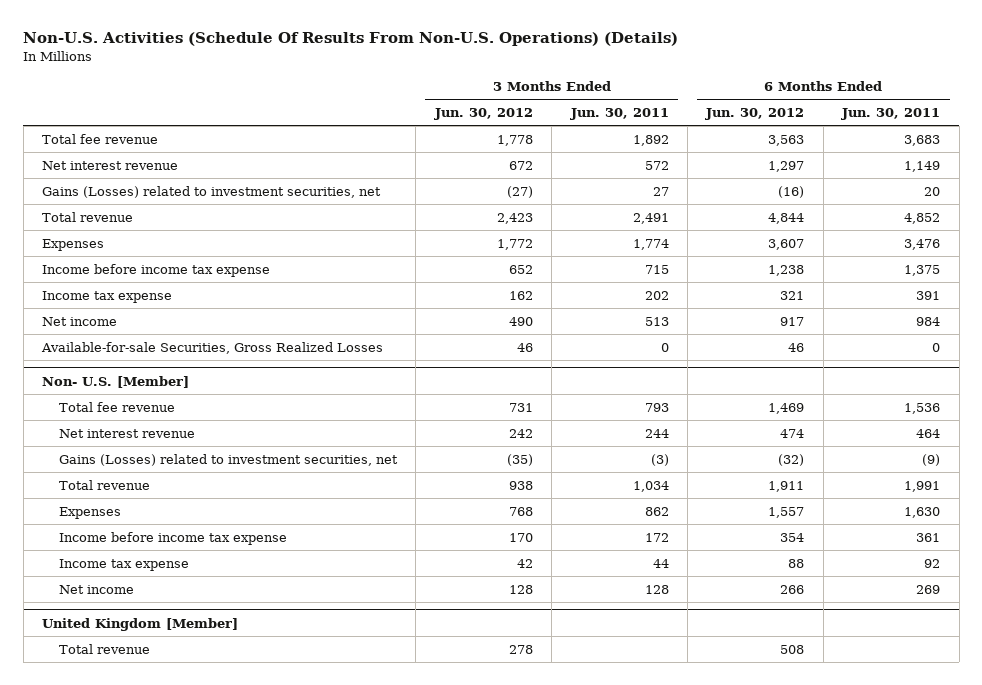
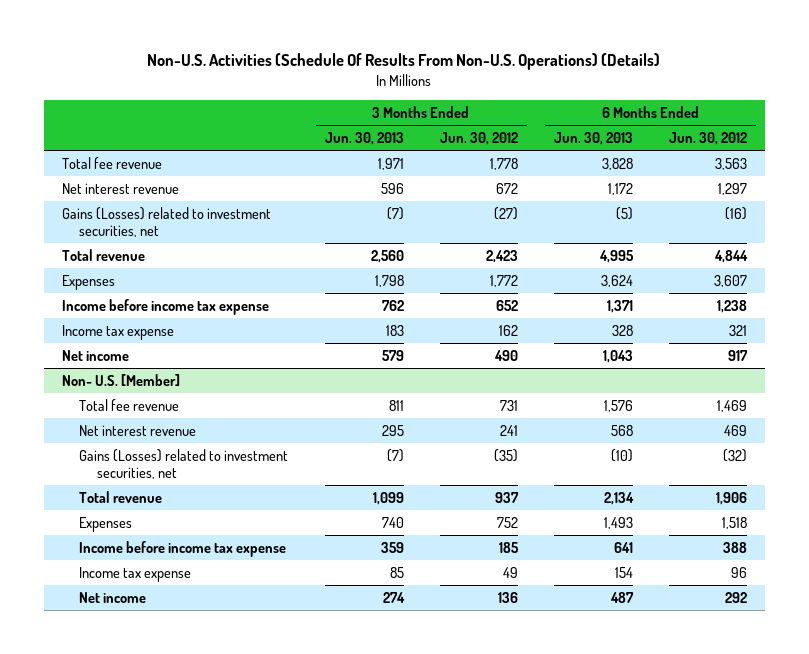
- | 3 Months Ended Jun. 30, 2012 | 3 Months Ended Jun. 30, 2011 | 6 Months Ended Jun. 30, 2012 | 6 Months Ended Jun. 30, 2011
+ | 3 Months Ended Jun. 30, 2013 | 3 Months Ended Jun. 30, 2012 | 6 Months Ended Jun. 30, 2013 | 6 Months Ended Jun. 30, 2012
- Available-for-sale Securities, Gross Realized Losses | 46 | 0 | 46 | 0
@ Non- U.S. [Member]
- Net interest revenue | 242 | 244 | 474 | 464
+ Net interest revenue | 295 | 241 | 568 | 469
- Total revenue | 938 | 1,034 | 1,911 | 1,991
- Expenses | 768 | 862 | 1,557 | 1,630
- Income before income tax expense | 170 | 172 | 354 | 361
- Income tax expense | 42 | 44 | 88 | 92
- Net income | 128 | 128 | 266 | 269
- United Kingdom [Member]
- Total revenue | 278 | | 508 |
@ Non- U.S. [Member]
+ Total revenue | 1,099 | 937 | 2,134 | 1,906
+ Expenses | 740 | 752 | 1,493 | 1,518
+ Income before income tax expense | 359 | 185 | 641 | 388
+ Income tax expense | 85 | 49 | 154 | 96
+ Net income | 274 | 136 | 487 | 292

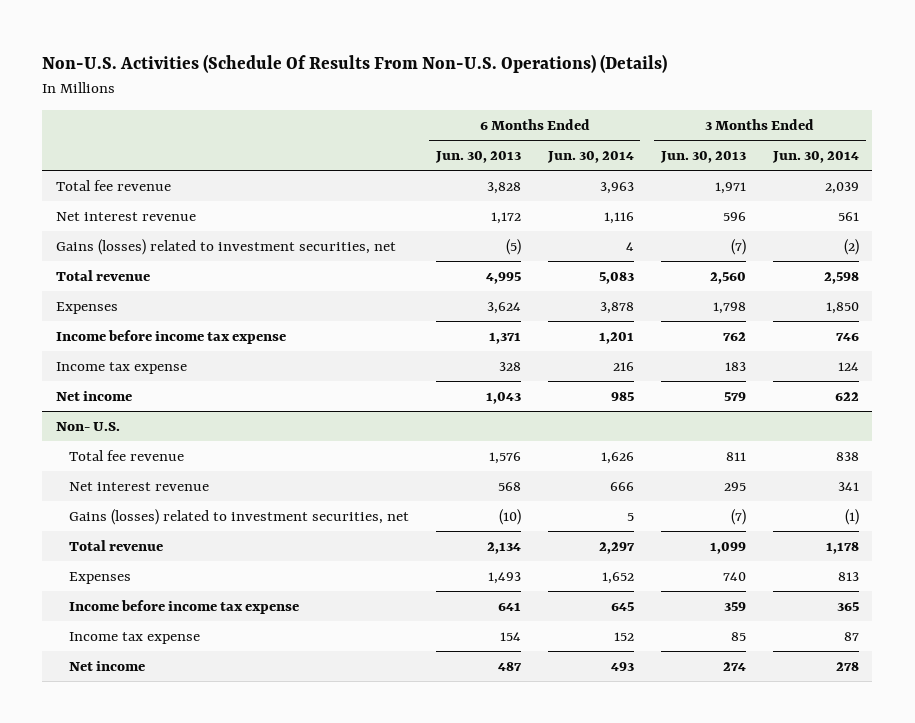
- | 3 Months Ended Jun. 30, 2013 | 3 Months Ended Jun. 30, 2012 | 6 Months Ended Jun. 30, 2013 | 6 Months Ended Jun. 30, 2012
+ | 6 Months Ended Jun. 30, 2013 | 6 Months Ended Jun. 30, 2014 | 3 Months Ended Jun. 30, 2013 | 3 Months Ended Jun. 30, 2014
- Gains (Losses) related to investment securities, net | (7) | (27) | (5) | (16)
+ Gains (losses) related to investment securities, net | (5) | 4 | (7) | (2)
- Non- U.S. [Member]
+ Non- U.S.
- Gains (Losses) related to investment securities, net | (7) | (35) | (10) | (32)
+ Gains (losses) related to investment securities, net | (10) | 5 | (7) | (1)

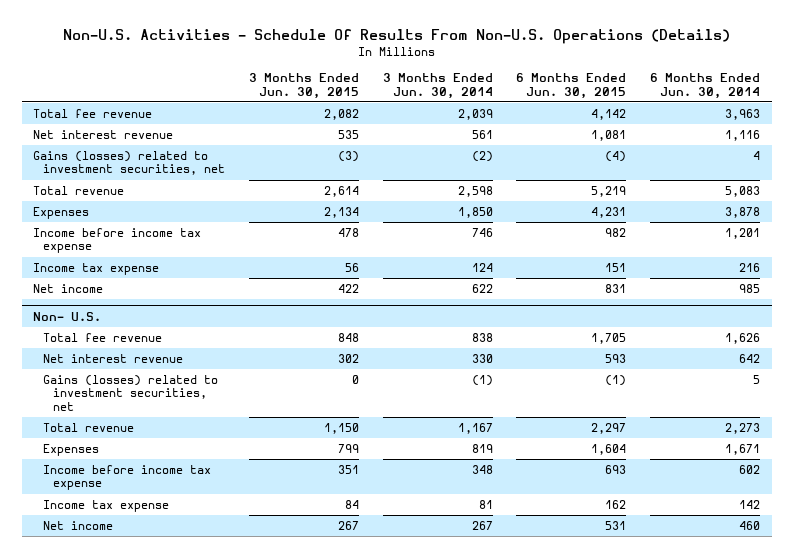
- Non-U.S. Activities (Schedule Of Results From Non-U.S. Operations) (Details)
+ Non-U.S. Activities - Schedule Of Results From Non-U.S. Operations (Details)
- | 6 Months Ended Jun. 30, 2013 | 6 Months Ended Jun. 30, 2014 | 3 Months Ended Jun. 30, 2013 | 3 Months Ended Jun. 30, 2014
+ | 3 Months Ended Jun. 30, 2015 | 3 Months Ended Jun. 30, 2014 | 6 Months Ended Jun. 30, 2015 | 6 Months Ended Jun. 30, 2014
@ Non- U.S.
- Net interest revenue | 568 | 666 | 295 | 341
+ Net interest revenue | 302 | 330 | 593 | 642
- Total revenue | 2,134 | 2,297 | 1,099 | 1,178
- Expenses | 1,493 | 1,652 | 740 | 813
- Income before income tax expense | 641 | 645 | 359 | 365
- Income tax expense | 154 | 152 | 85 | 87
- Net income | 487 | 493 | 274 | 278
+ Total revenue | 1,150 | 1,167 | 2,297 | 2,273
+ Expenses | 799 | 819 | 1,604 | 1,671
+ Income before income tax expense | 351 | 348 | 693 | 602
+ Income tax expense | 84 | 81 | 162 | 142
+ Net income | 267 | 267 | 531 | 460

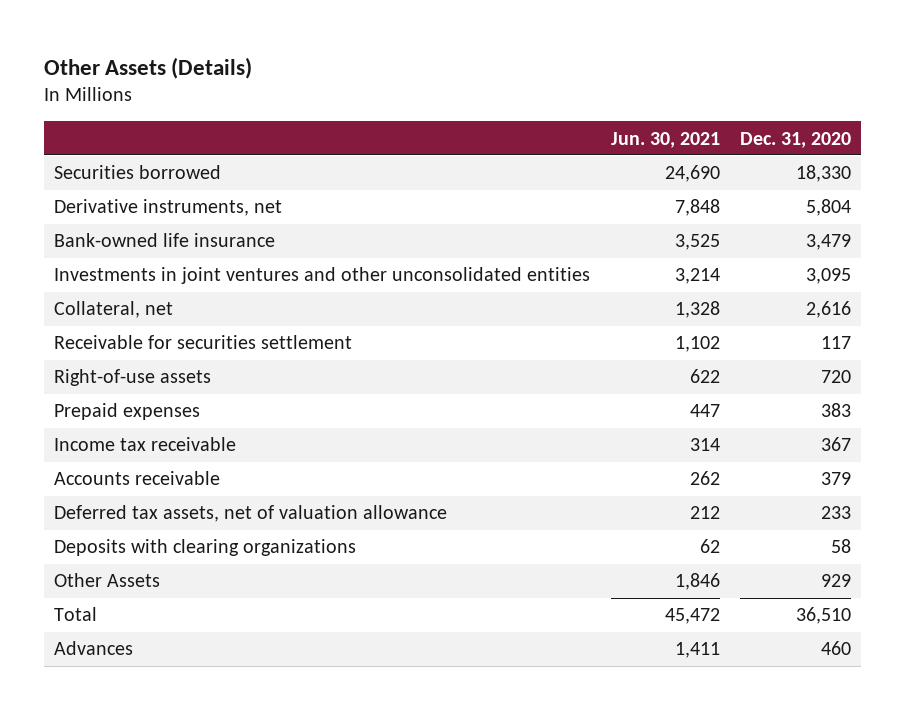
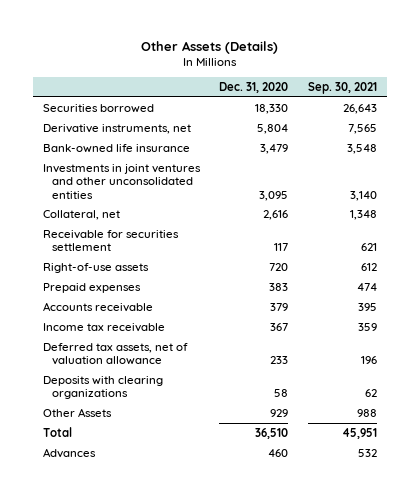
- | Jun. 30, 2021 | Dec. 31, 2020
+ | Dec. 31, 2020 | Sep. 30, 2021
moved down: Income tax receivable | 367 | 359

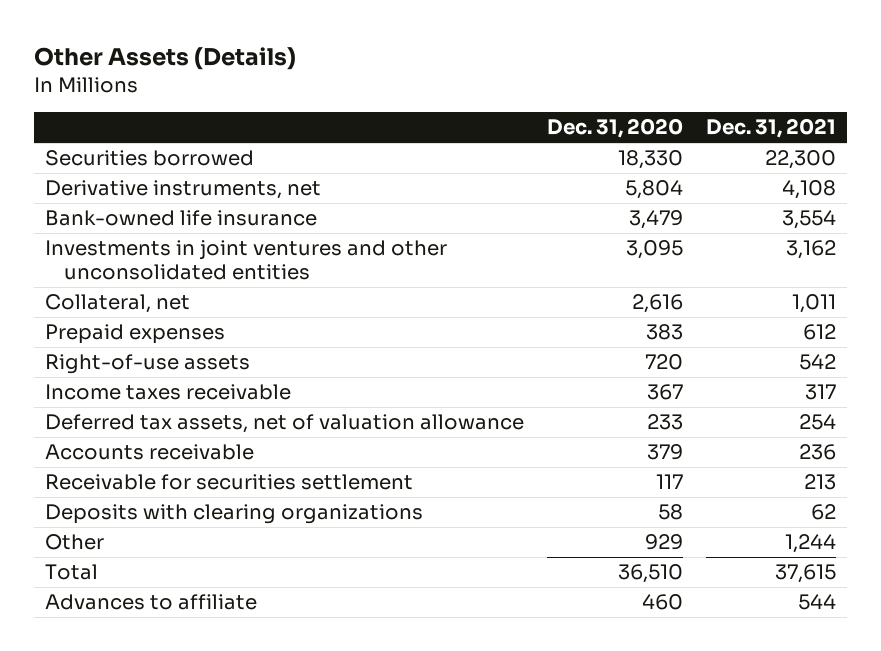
- | Dec. 31, 2020 | Sep. 30, 2021
+ | Dec. 31, 2020 | Dec. 31, 2021
- Income tax receivable | 367 | 359
moved down: Right-of-use assets | 720 | 542
+ Income taxes receivable | 367 | 317
moved down: Accounts receivable | 379 | 236
moved down: Receivable for securities settlement | 117 | 213
- Other Assets | 929 | 988
+ Other | 929 | 1,244
- Advances | 460 | 532
+ Advances to affiliate | 460 | 544

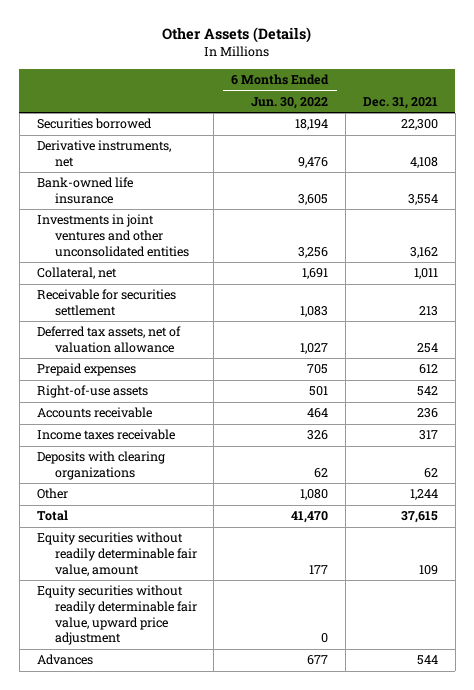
- | Dec. 31, 2020 | Dec. 31, 2021
+ | 6 Months Ended Jun. 30, 2022 | Dec. 31, 2021
moved up: Receivable for securities settlement | 1,083 | 213
moved up: Deferred tax assets, net of valuation allowance | 1,027 | 254
moved down: Income taxes receivable | 326 | 317
- Advances to affiliate | 460 | 544
+ Equity securities without readily determinable fair value, amount | 177 | 109
+ Equity securities without readily determinable fair value, upward price adjustment | 0 |
+ Advances | 677 | 544

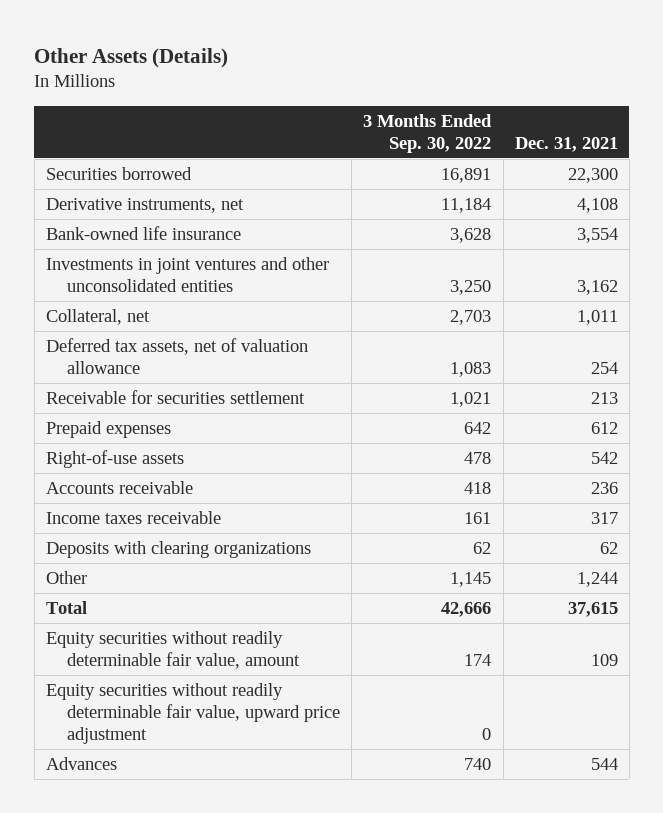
- | 6 Months Ended Jun. 30, 2022 | Dec. 31, 2021
+ | 3 Months Ended Sep. 30, 2022 | Dec. 31, 2021
moved down: Receivable for securities settlement | 1,021 | 213

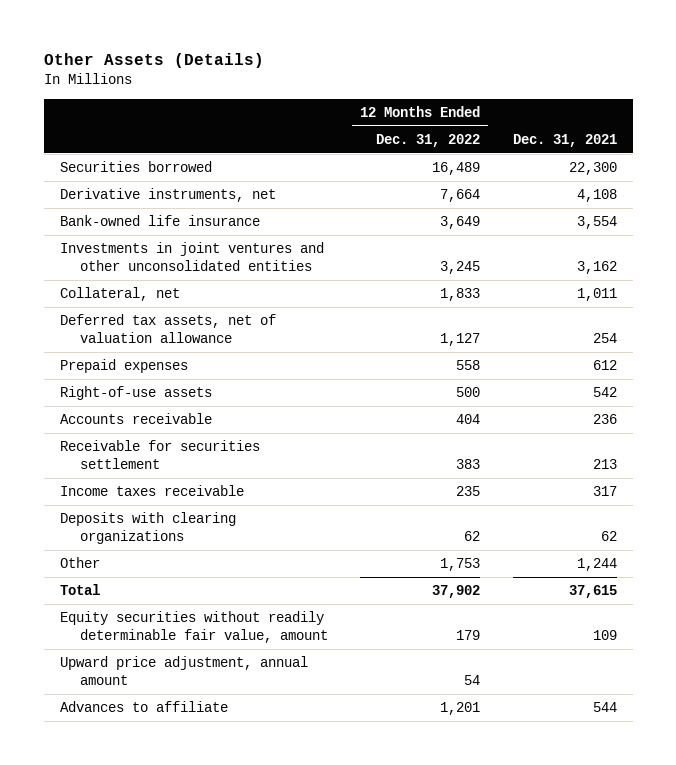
- | 3 Months Ended Sep. 30, 2022 | Dec. 31, 2021
+ | 12 Months Ended Dec. 31, 2022 | Dec. 31, 2021
moved down: Receivable for securities settlement | 383 | 213
- Equity securities without readily determinable fair value, upward price adjustment | 0 |
- Advances | 740 | 544
+ Upward price adjustment, annual amount | 54 |
+ Advances to affiliate | 1,201 | 544

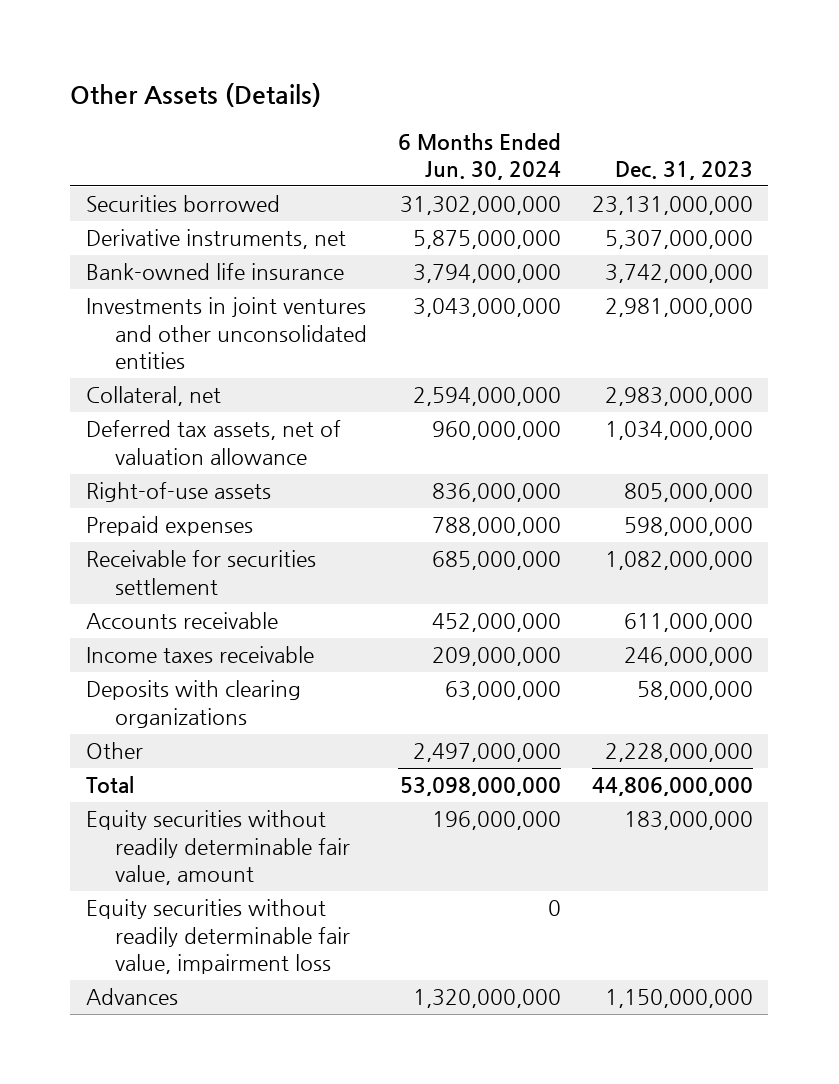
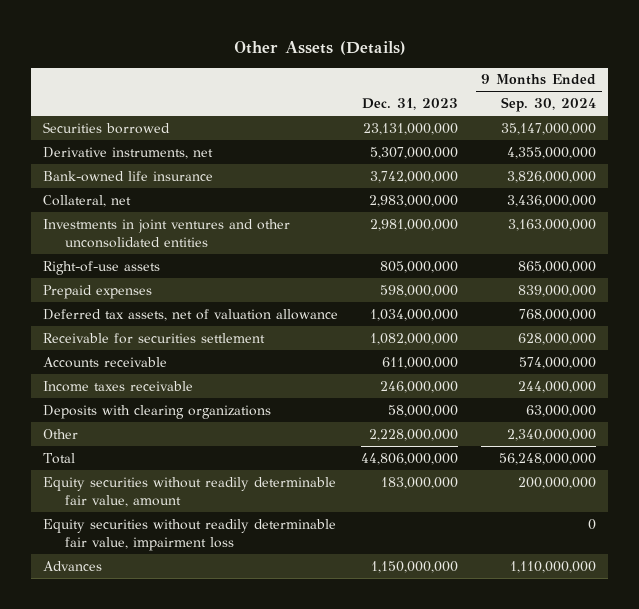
- | 6 Months Ended Jun. 30, 2024 | Dec. 31, 2023
+ | Dec. 31, 2023 | 9 Months Ended Sep. 30, 2024
moved down: Investments in joint ventures and other unconsolidated entities | 2,981,000,000 | 3,163,000,000
moved down: Deferred tax assets, net of valuation allowance | 1,034,000,000 | 768,000,000

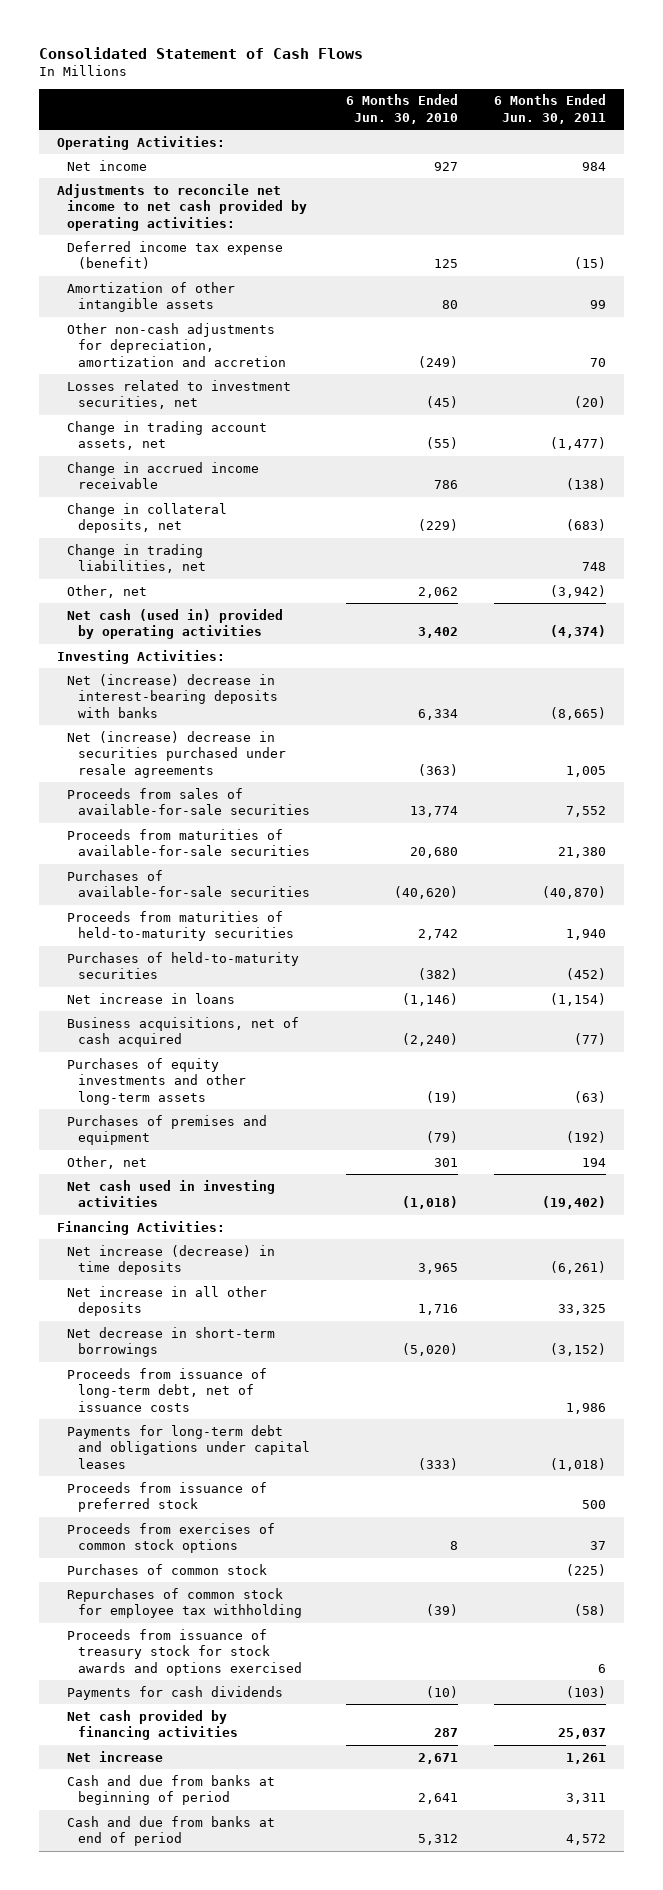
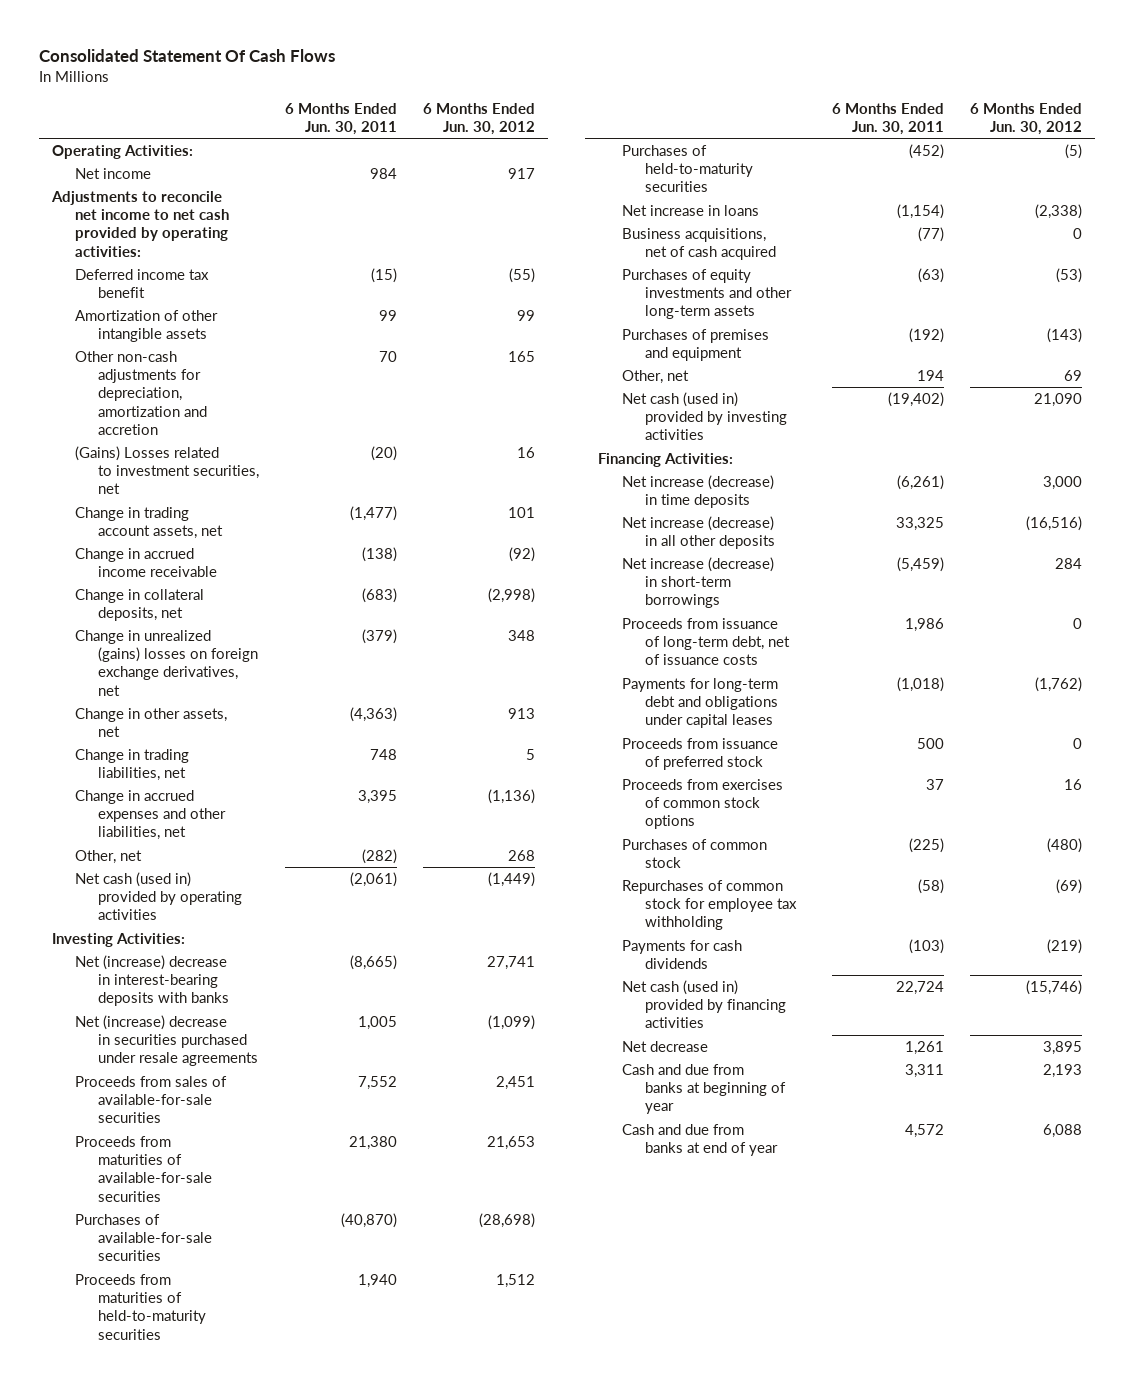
- Consolidated Statement of Cash Flows
+ Consolidated Statement Of Cash Flows
- | 6 Months Ended Jun. 30, 2010 | 6 Months Ended Jun. 30, 2011
+ | 6 Months Ended Jun. 30, 2011 | 6 Months Ended Jun. 30, 2012
- Deferred income tax expense (benefit) | 125 | (15)
+ Deferred income tax benefit | (15) | (55)
- Losses related to investment securities, net | (45) | (20)
+ (Gains) Losses related to investment securities, net | (20) | 16
+ Change in unrealized (gains) losses on foreign exchange derivatives, net | (379) | 348
+ Change in other assets, net | (4,363) | 913
- Other, net | 2,062 | (3,942)
- Net cash (used in) provided by operating activities | 3,402 | (4,374)
+ Change in accrued expenses and other liabilities, net | 3,395 | (1,136)
+ Other, net | (282) | 268
+ Net cash (used in) provided by operating activities | (2,061) | (1,449)
- Net cash used in investing activities | (1,018) | (19,402)
+ Net cash (used in) provided by investing activities | (19,402) | 21,090
- Net increase in all other deposits | 1,716 | 33,325
- Net decrease in short-term borrowings | (5,020) | (3,152)
+ Net increase (decrease) in all other deposits | 33,325 | (16,516)
+ Net increase (decrease) in short-term borrowings | (5,459) | 284
- Proceeds from issuance of treasury stock for stock awards and options exercised | | 6
- Net cash provided by financing activities | 287 | 25,037
- Net increase | 2,671 | 1,261
- Cash and due from banks at beginning of period | 2,641 | 3,311
- Cash and due from banks at end of period | 5,312 | 4,572
+ Net cash (used in) provided by financing activities | 22,724 | (15,746)
+ Net decrease | 1,261 | 3,895
+ Cash and due from banks at beginning of year | 3,311 | 2,193
+ Cash and due from banks at end of year | 4,572 | 6,088

